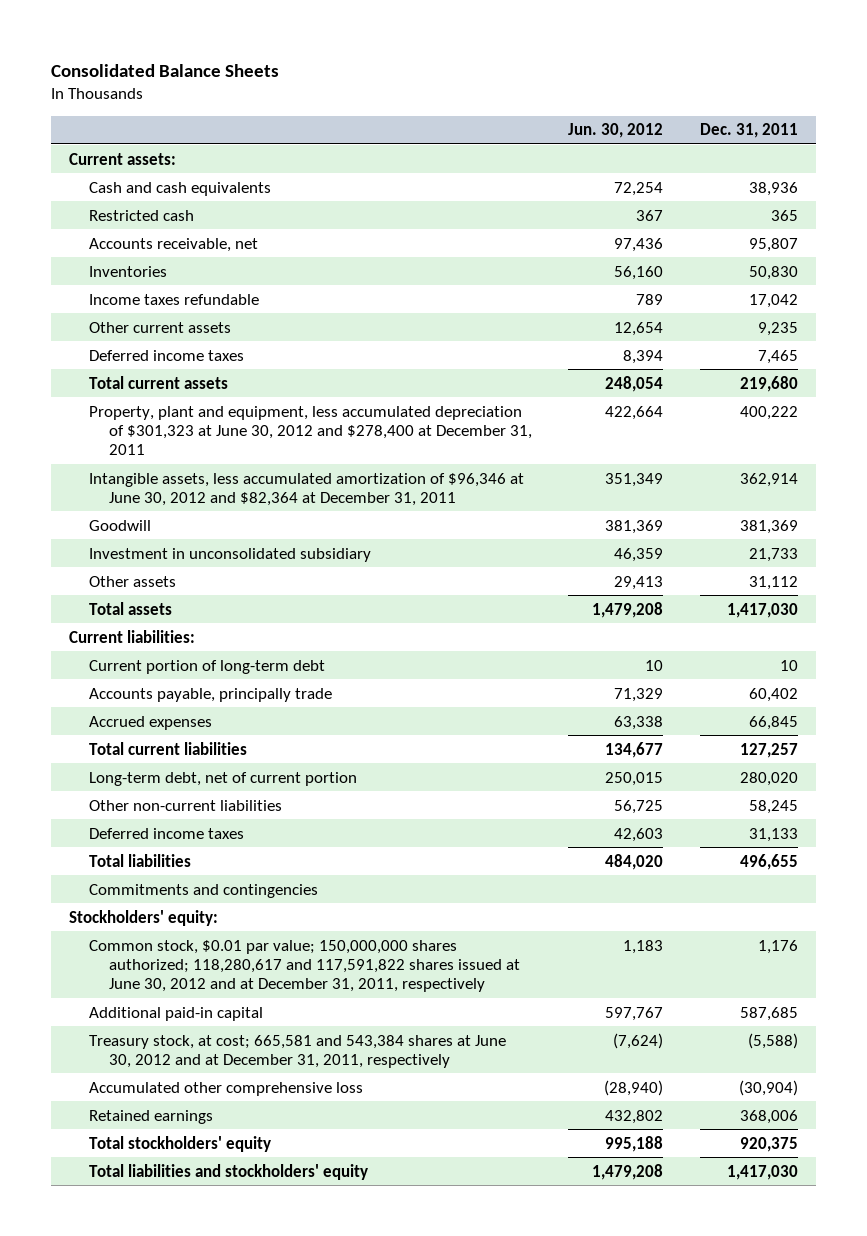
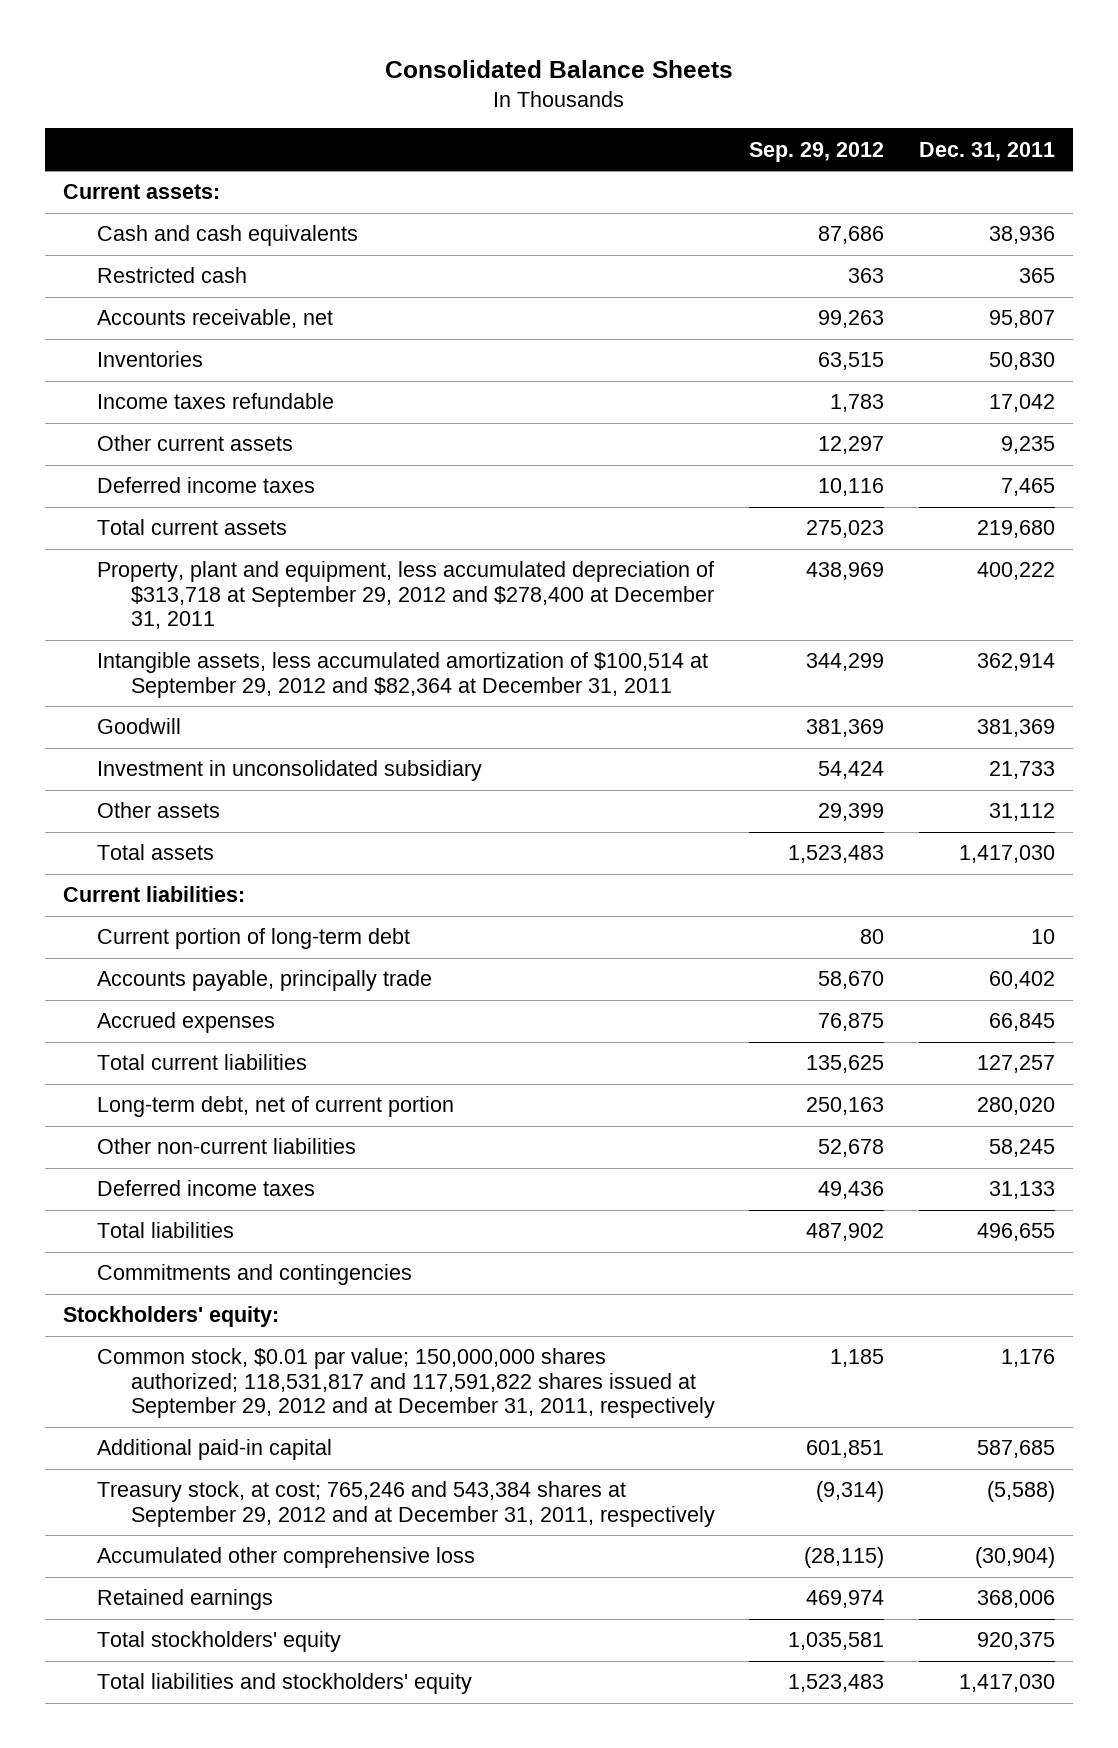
- | Jun. 30, 2012 | Dec. 31, 2011
+ | Sep. 29, 2012 | Dec. 31, 2011
- Property, plant and equipment, less accumulated depreciation of $301,323 at June 30, 2012 and $278,400 at December 31, 2011 | 422,664 | 400,222
- Intangible assets, less accumulated amortization of $96,346 at June 30, 2012 and $82,364 at December 31, 2011 | 351,349 | 362,914
+ Property, plant and equipment, less accumulated depreciation of $313,718 at September 29, 2012 and $278,400 at December 31, 2011 | 438,969 | 400,222
+ Intangible assets, less accumulated amortization of $100,514 at September 29, 2012 and $82,364 at December 31, 2011 | 344,299 | 362,914
- Common stock, $0.01 par value; 150,000,000 shares authorized; 118,280,617 and 117,591,822 shares issued at June 30, 2012 and at December 31, 2011, respectively | 1,183 | 1,176
+ Common stock, $0.01 par value; 150,000,000 shares authorized; 118,531,817 and 117,591,822 shares issued at September 29, 2012 and at December 31, 2011, respectively | 1,185 | 1,176
- Treasury stock, at cost; 665,581 and 543,384 shares at June 30, 2012 and at December 31, 2011, respectively | (7,624) | (5,588)
+ Treasury stock, at cost; 765,246 and 543,384 shares at September 29, 2012 and at December 31, 2011, respectively | (9,314) | (5,588)

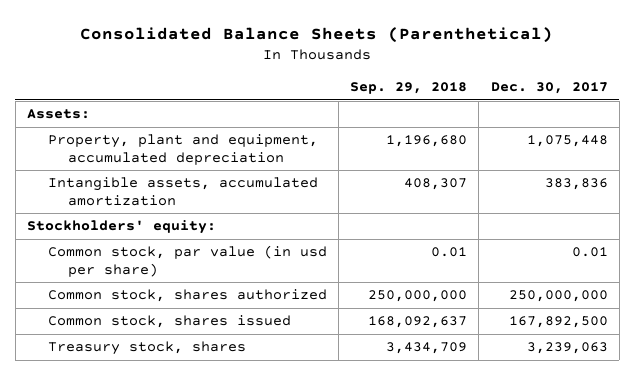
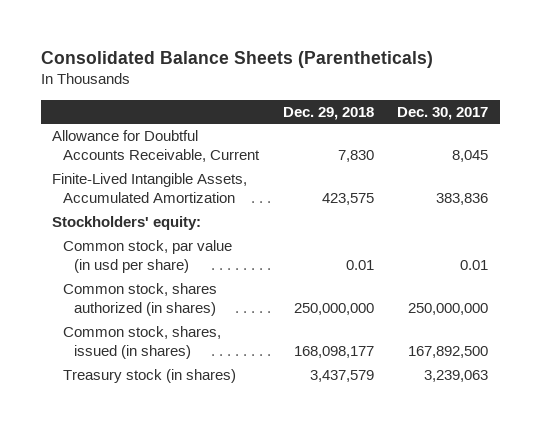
- Consolidated Balance Sheets (Parenthetical)
+ Consolidated Balance Sheets (Parentheticals)
- | Sep. 29, 2018 | Dec. 30, 2017
+ | Dec. 29, 2018 | Dec. 30, 2017
- Assets:
- Property, plant and equipment, accumulated depreciation | 1,196,680 | 1,075,448
- Intangible assets, accumulated amortization | 408,307 | 383,836
+ Allowance for Doubtful Accounts Receivable, Current | 7,830 | 8,045
+ Finite-Lived Intangible Assets, Accumulated Amortization | 423,575 | 383,836
- Common stock, shares authorized | 250,000,000 | 250,000,000
- Common stock, shares issued | 168,092,637 | 167,892,500
- Treasury stock, shares | 3,434,709 | 3,239,063
+ Common stock, shares authorized (in shares) | 250,000,000 | 250,000,000
+ Common stock, shares, issued (in shares) | 168,098,177 | 167,892,500
+ Treasury stock (in shares) | 3,437,579 | 3,239,063

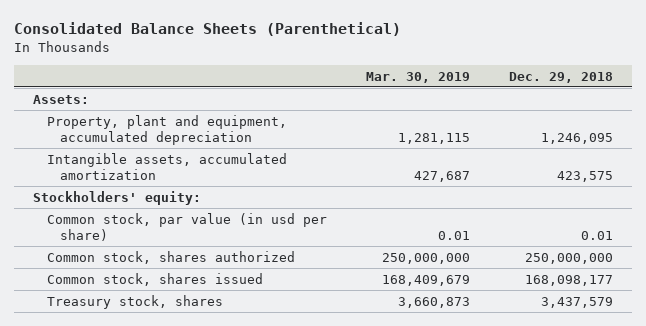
- Consolidated Balance Sheets (Parentheticals)
+ Consolidated Balance Sheets (Parenthetical)
- | Dec. 29, 2018 | Dec. 30, 2017
+ | Mar. 30, 2019 | Dec. 29, 2018
- Allowance for Doubtful Accounts Receivable, Current | 7,830 | 8,045
- Finite-Lived Intangible Assets, Accumulated Amortization | 423,575 | 383,836
+ Assets:
+ Property, plant and equipment, accumulated depreciation | 1,281,115 | 1,246,095
+ Intangible assets, accumulated amortization | 427,687 | 423,575
- Common stock, shares authorized (in shares) | 250,000,000 | 250,000,000
- Common stock, shares, issued (in shares) | 168,098,177 | 167,892,500
- Treasury stock (in shares) | 3,437,579 | 3,239,063
+ Common stock, shares authorized | 250,000,000 | 250,000,000
+ Common stock, shares issued | 168,409,679 | 168,098,177
+ Treasury stock, shares | 3,660,873 | 3,437,579

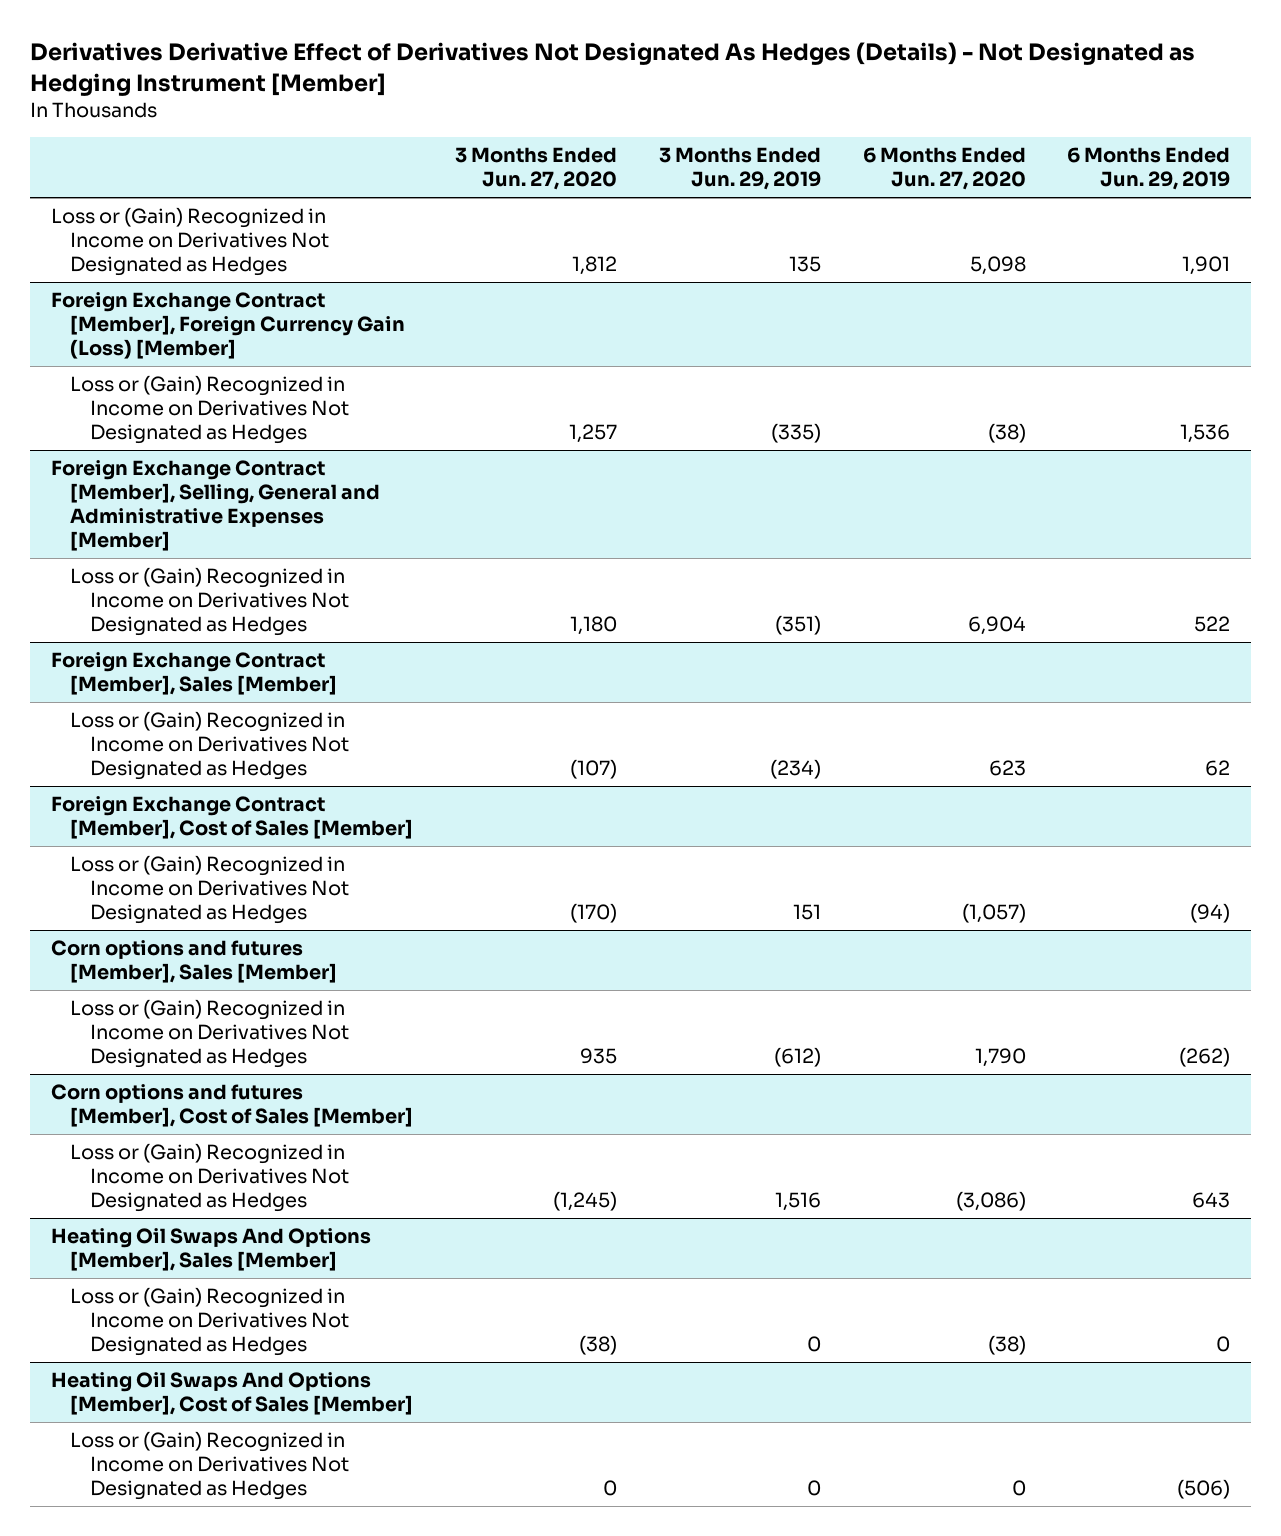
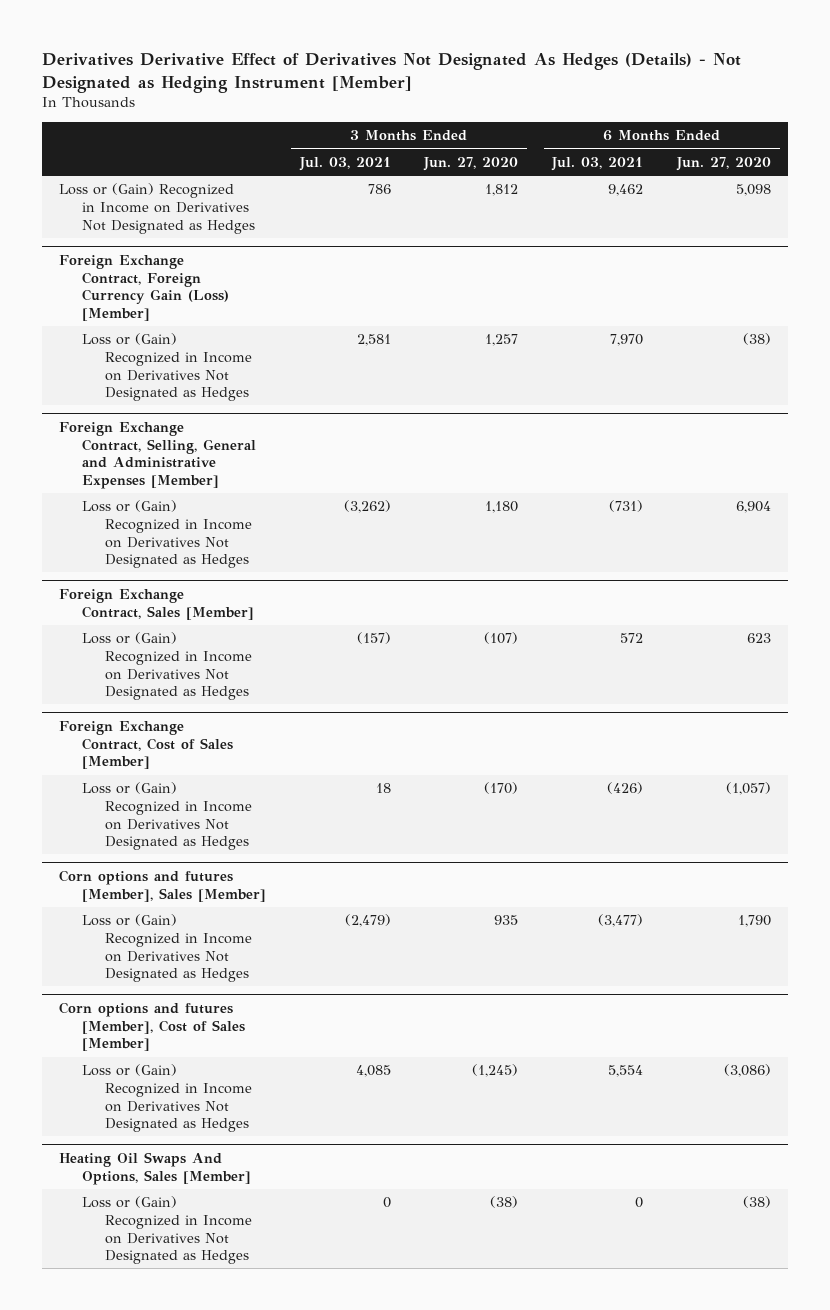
- | 3 Months Ended Jun. 27, 2020 | 3 Months Ended Jun. 29, 2019 | 6 Months Ended Jun. 27, 2020 | 6 Months Ended Jun. 29, 2019
+ | 3 Months Ended Jul. 03, 2021 | 3 Months Ended Jun. 27, 2020 | 6 Months Ended Jul. 03, 2021 | 6 Months Ended Jun. 27, 2020
- Foreign Exchange Contract [Member], Foreign Currency Gain (Loss) [Member]
+ Foreign Exchange Contract, Foreign Currency Gain (Loss) [Member]
- Foreign Exchange Contract [Member], Selling, General and Administrative Expenses [Member]
+ Foreign Exchange Contract, Selling, General and Administrative Expenses [Member]
- Foreign Exchange Contract [Member], Sales [Member]
+ Foreign Exchange Contract, Sales [Member]
- Foreign Exchange Contract [Member], Cost of Sales [Member]
+ Foreign Exchange Contract, Cost of Sales [Member]
- Heating Oil Swaps And Options [Member], Sales [Member]
+ Heating Oil Swaps And Options, Sales [Member]
- Heating Oil Swaps And Options [Member], Cost of Sales [Member]
- Loss or (Gain) Recognized in Income on Derivatives Not Designated as Hedges | 0 | 0 | 0 | (506)

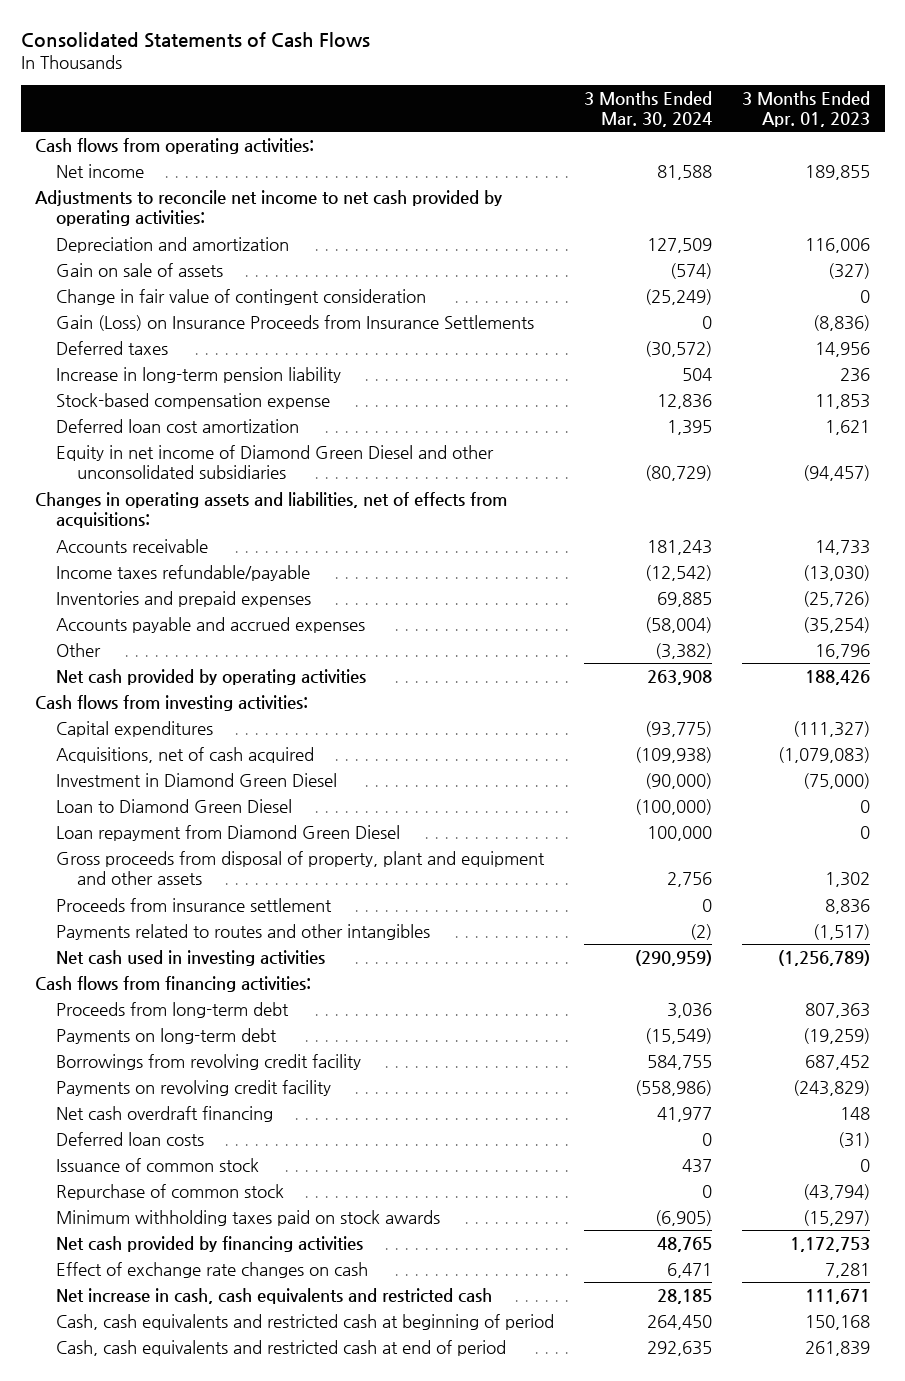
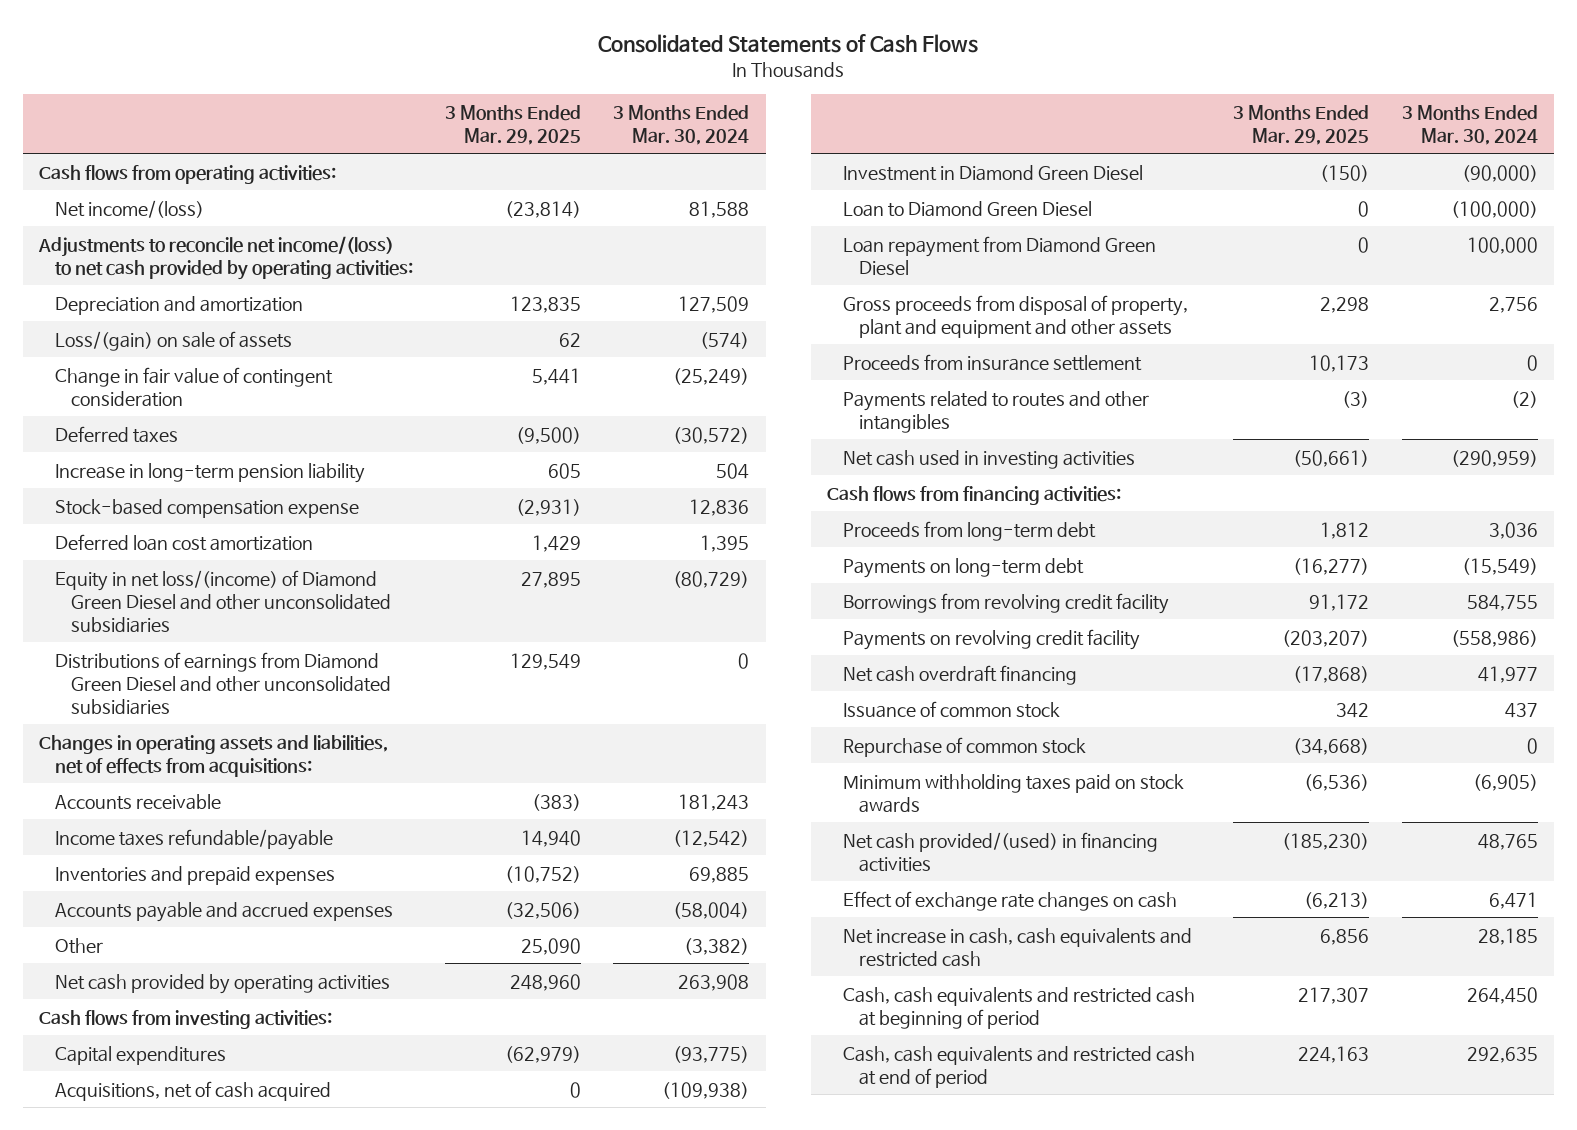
- | 3 Months Ended Mar. 30, 2024 | 3 Months Ended Apr. 01, 2023
+ | 3 Months Ended Mar. 29, 2025 | 3 Months Ended Mar. 30, 2024
- Net income | 81,588 | 189,855
- Adjustments to reconcile net income to net cash provided by operating activities:
+ Net income/(loss) | (23,814) | 81,588
+ Adjustments to reconcile net income/(loss) to net cash provided by operating activities:
- Gain on sale of assets | (574) | (327)
+ Loss/(gain) on sale of assets | 62 | (574)
- Gain (Loss) on Insurance Proceeds from Insurance Settlements | 0 | (8,836)
- Equity in net income of Diamond Green Diesel and other unconsolidated subsidiaries | (80,729) | (94,457)
+ Equity in net loss/(income) of Diamond Green Diesel and other unconsolidated subsidiaries | 27,895 | (80,729)
+ Distributions of earnings from Diamond Green Diesel and other unconsolidated subsidiaries | 129,549 | 0
- Deferred loan costs | 0 | (31)
- Net cash provided by financing activities | 48,765 | 1,172,753
+ Net cash provided/(used) in financing activities | (185,230) | 48,765

